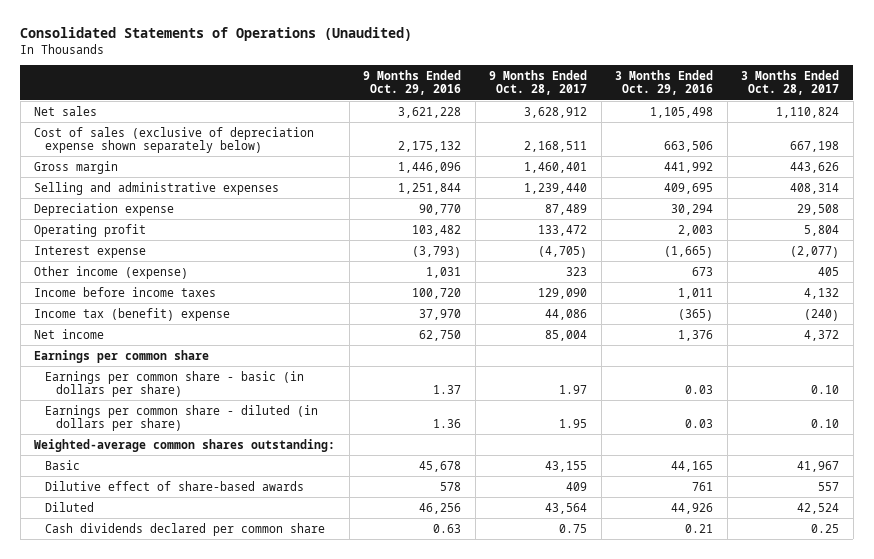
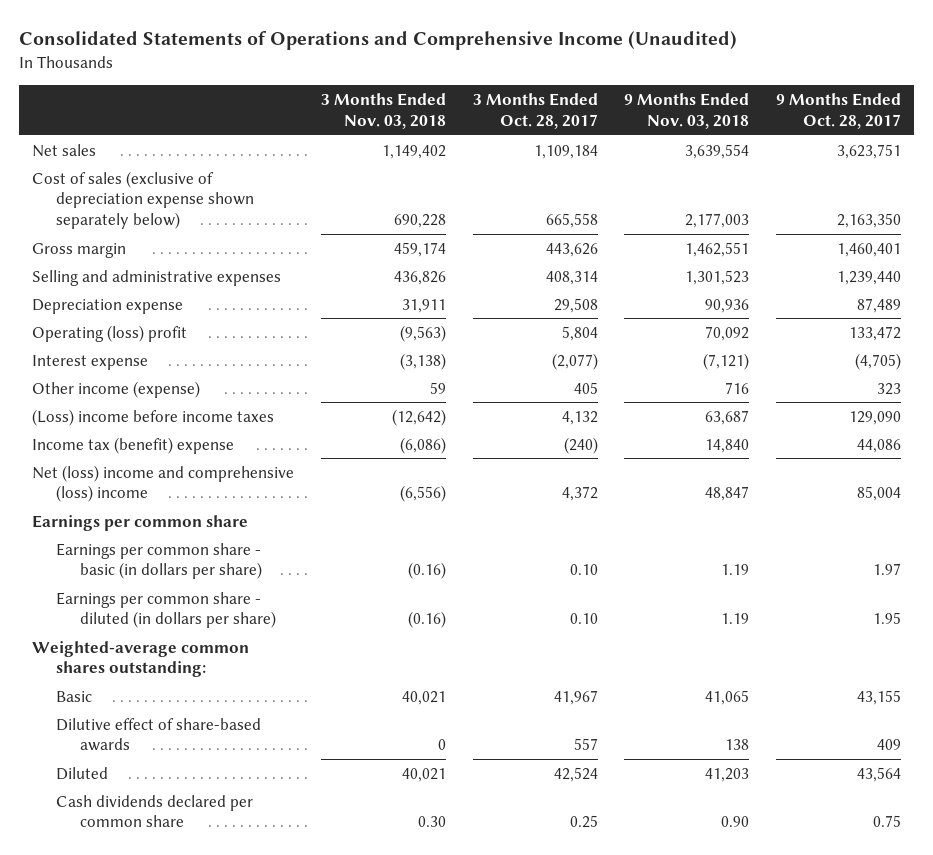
- Consolidated Statements of Operations (Unaudited)
+ Consolidated Statements of Operations and Comprehensive Income (Unaudited)
- | 9 Months Ended Oct. 29, 2016 | 9 Months Ended Oct. 28, 2017 | 3 Months Ended Oct. 29, 2016 | 3 Months Ended Oct. 28, 2017
+ | 3 Months Ended Nov. 03, 2018 | 3 Months Ended Oct. 28, 2017 | 9 Months Ended Nov. 03, 2018 | 9 Months Ended Oct. 28, 2017
- Net sales | 3,621,228 | 3,628,912 | 1,105,498 | 1,110,824
- Cost of sales (exclusive of depreciation expense shown separately below) | 2,175,132 | 2,168,511 | 663,506 | 667,198
+ Net sales | 1,149,402 | 1,109,184 | 3,639,554 | 3,623,751
+ Cost of sales (exclusive of depreciation expense shown separately below) | 690,228 | 665,558 | 2,177,003 | 2,163,350
- Operating profit | 103,482 | 133,472 | 2,003 | 5,804
+ Operating (loss) profit | (9,563) | 5,804 | 70,092 | 133,472
- Income before income taxes | 100,720 | 129,090 | 1,011 | 4,132
+ (Loss) income before income taxes | (12,642) | 4,132 | 63,687 | 129,090
- Net income | 62,750 | 85,004 | 1,376 | 4,372
+ Net (loss) income and comprehensive (loss) income | (6,556) | 4,372 | 48,847 | 85,004

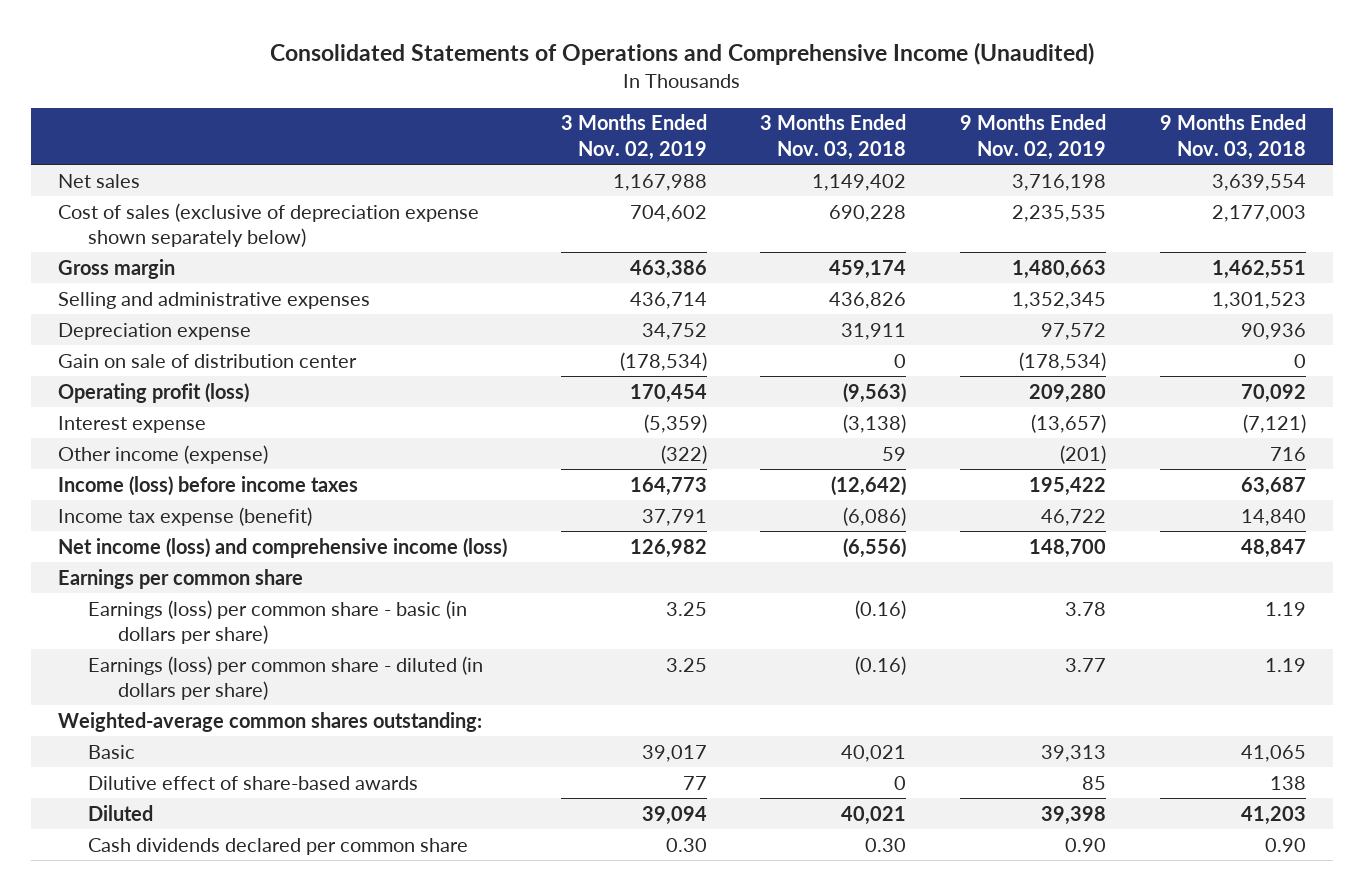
- | 3 Months Ended Nov. 03, 2018 | 3 Months Ended Oct. 28, 2017 | 9 Months Ended Nov. 03, 2018 | 9 Months Ended Oct. 28, 2017
+ | 3 Months Ended Nov. 02, 2019 | 3 Months Ended Nov. 03, 2018 | 9 Months Ended Nov. 02, 2019 | 9 Months Ended Nov. 03, 2018
- Operating (loss) profit | (9,563) | 5,804 | 70,092 | 133,472
+ Gain on sale of distribution center | (178,534) | 0 | (178,534) | 0
+ Operating profit (loss) | 170,454 | (9,563) | 209,280 | 70,092
- (Loss) income before income taxes | (12,642) | 4,132 | 63,687 | 129,090
- Income tax (benefit) expense | (6,086) | (240) | 14,840 | 44,086
- Net (loss) income and comprehensive (loss) income | (6,556) | 4,372 | 48,847 | 85,004
+ Income (loss) before income taxes | 164,773 | (12,642) | 195,422 | 63,687
+ Income tax expense (benefit) | 37,791 | (6,086) | 46,722 | 14,840
+ Net income (loss) and comprehensive income (loss) | 126,982 | (6,556) | 148,700 | 48,847
- Earnings per common share - basic (in dollars per share) | (0.16) | 0.10 | 1.19 | 1.97
- Earnings per common share - diluted (in dollars per share) | (0.16) | 0.10 | 1.19 | 1.95
+ Earnings (loss) per common share - basic (in dollars per share) | 3.25 | (0.16) | 3.78 | 1.19
+ Earnings (loss) per common share - diluted (in dollars per share) | 3.25 | (0.16) | 3.77 | 1.19

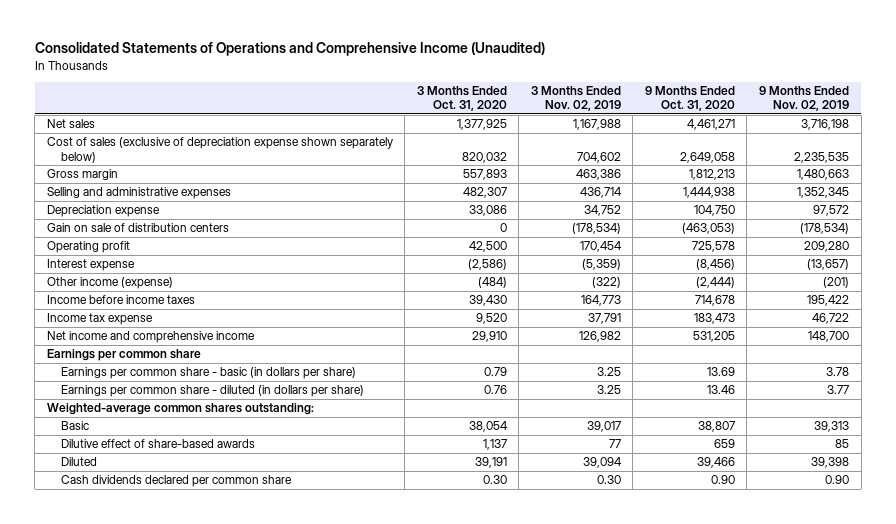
- | 3 Months Ended Nov. 02, 2019 | 3 Months Ended Nov. 03, 2018 | 9 Months Ended Nov. 02, 2019 | 9 Months Ended Nov. 03, 2018
+ | 3 Months Ended Oct. 31, 2020 | 3 Months Ended Nov. 02, 2019 | 9 Months Ended Oct. 31, 2020 | 9 Months Ended Nov. 02, 2019
- Gain on sale of distribution center | (178,534) | 0 | (178,534) | 0
- Operating profit (loss) | 170,454 | (9,563) | 209,280 | 70,092
+ Gain on sale of distribution centers | 0 | (178,534) | (463,053) | (178,534)
+ Operating profit | 42,500 | 170,454 | 725,578 | 209,280
- Income (loss) before income taxes | 164,773 | (12,642) | 195,422 | 63,687
- Income tax expense (benefit) | 37,791 | (6,086) | 46,722 | 14,840
- Net income (loss) and comprehensive income (loss) | 126,982 | (6,556) | 148,700 | 48,847
+ Income before income taxes | 39,430 | 164,773 | 714,678 | 195,422
+ Income tax expense | 9,520 | 37,791 | 183,473 | 46,722
+ Net income and comprehensive income | 29,910 | 126,982 | 531,205 | 148,700
- Earnings (loss) per common share - basic (in dollars per share) | 3.25 | (0.16) | 3.78 | 1.19
- Earnings (loss) per common share - diluted (in dollars per share) | 3.25 | (0.16) | 3.77 | 1.19
+ Earnings per common share - basic (in dollars per share) | 0.79 | 3.25 | 13.69 | 3.78
+ Earnings per common share - diluted (in dollars per share) | 0.76 | 3.25 | 13.46 | 3.77

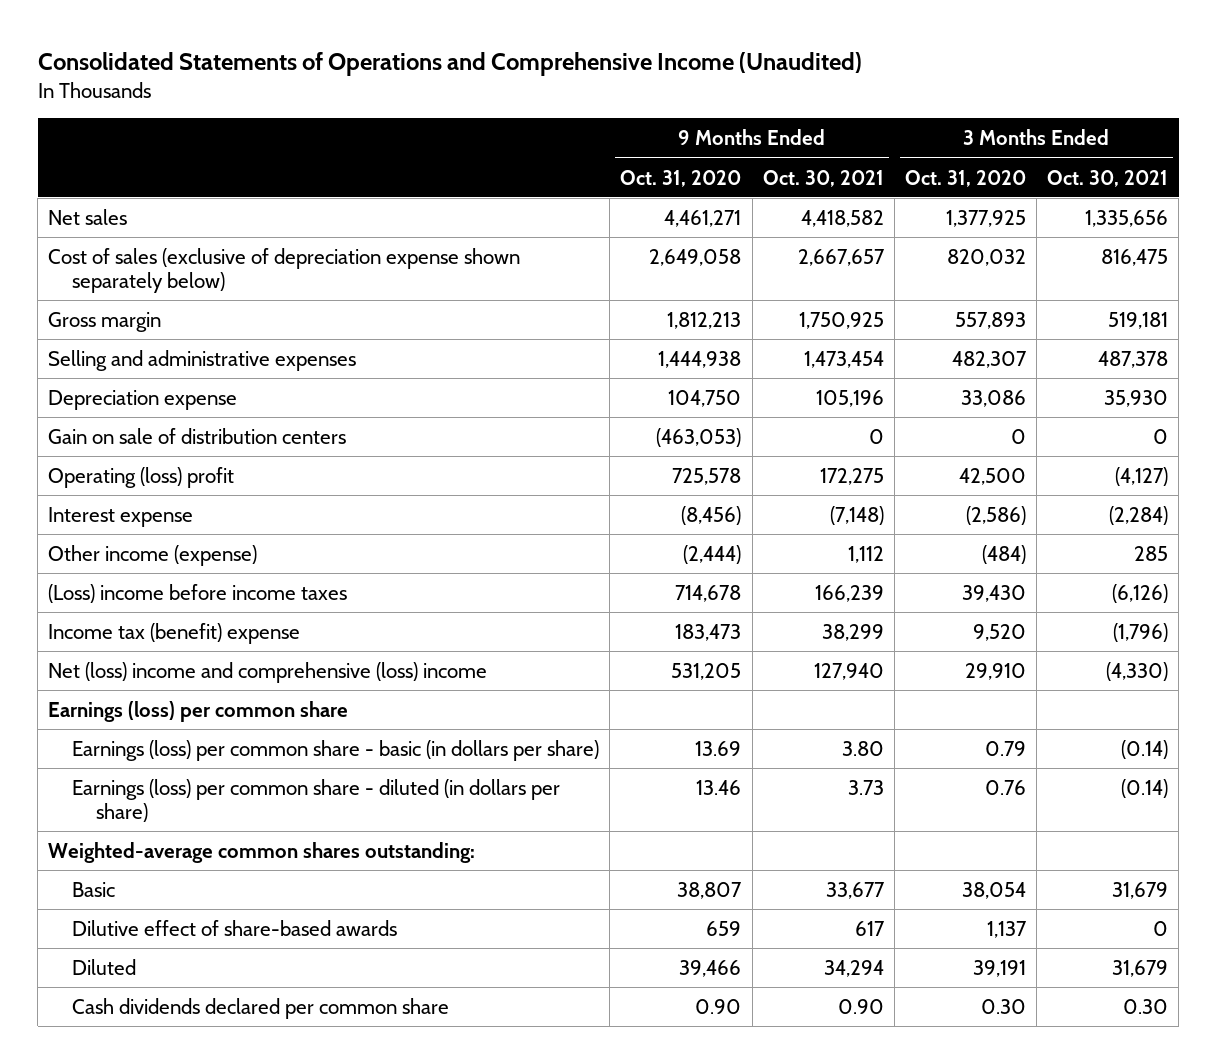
- | 3 Months Ended Oct. 31, 2020 | 3 Months Ended Nov. 02, 2019 | 9 Months Ended Oct. 31, 2020 | 9 Months Ended Nov. 02, 2019
+ | 9 Months Ended Oct. 31, 2020 | 9 Months Ended Oct. 30, 2021 | 3 Months Ended Oct. 31, 2020 | 3 Months Ended Oct. 30, 2021
- Operating profit | 42,500 | 170,454 | 725,578 | 209,280
+ Operating (loss) profit | 725,578 | 172,275 | 42,500 | (4,127)
- Income before income taxes | 39,430 | 164,773 | 714,678 | 195,422
- Income tax expense | 9,520 | 37,791 | 183,473 | 46,722
- Net income and comprehensive income | 29,910 | 126,982 | 531,205 | 148,700
- Earnings per common share
- Earnings per common share - basic (in dollars per share) | 0.79 | 3.25 | 13.69 | 3.78
- Earnings per common share - diluted (in dollars per share) | 0.76 | 3.25 | 13.46 | 3.77
+ (Loss) income before income taxes | 714,678 | 166,239 | 39,430 | (6,126)
+ Income tax (benefit) expense | 183,473 | 38,299 | 9,520 | (1,796)
+ Net (loss) income and comprehensive (loss) income | 531,205 | 127,940 | 29,910 | (4,330)
+ Earnings (loss) per common share
+ Earnings (loss) per common share - basic (in dollars per share) | 13.69 | 3.80 | 0.79 | (0.14)
+ Earnings (loss) per common share - diluted (in dollars per share) | 13.46 | 3.73 | 0.76 | (0.14)

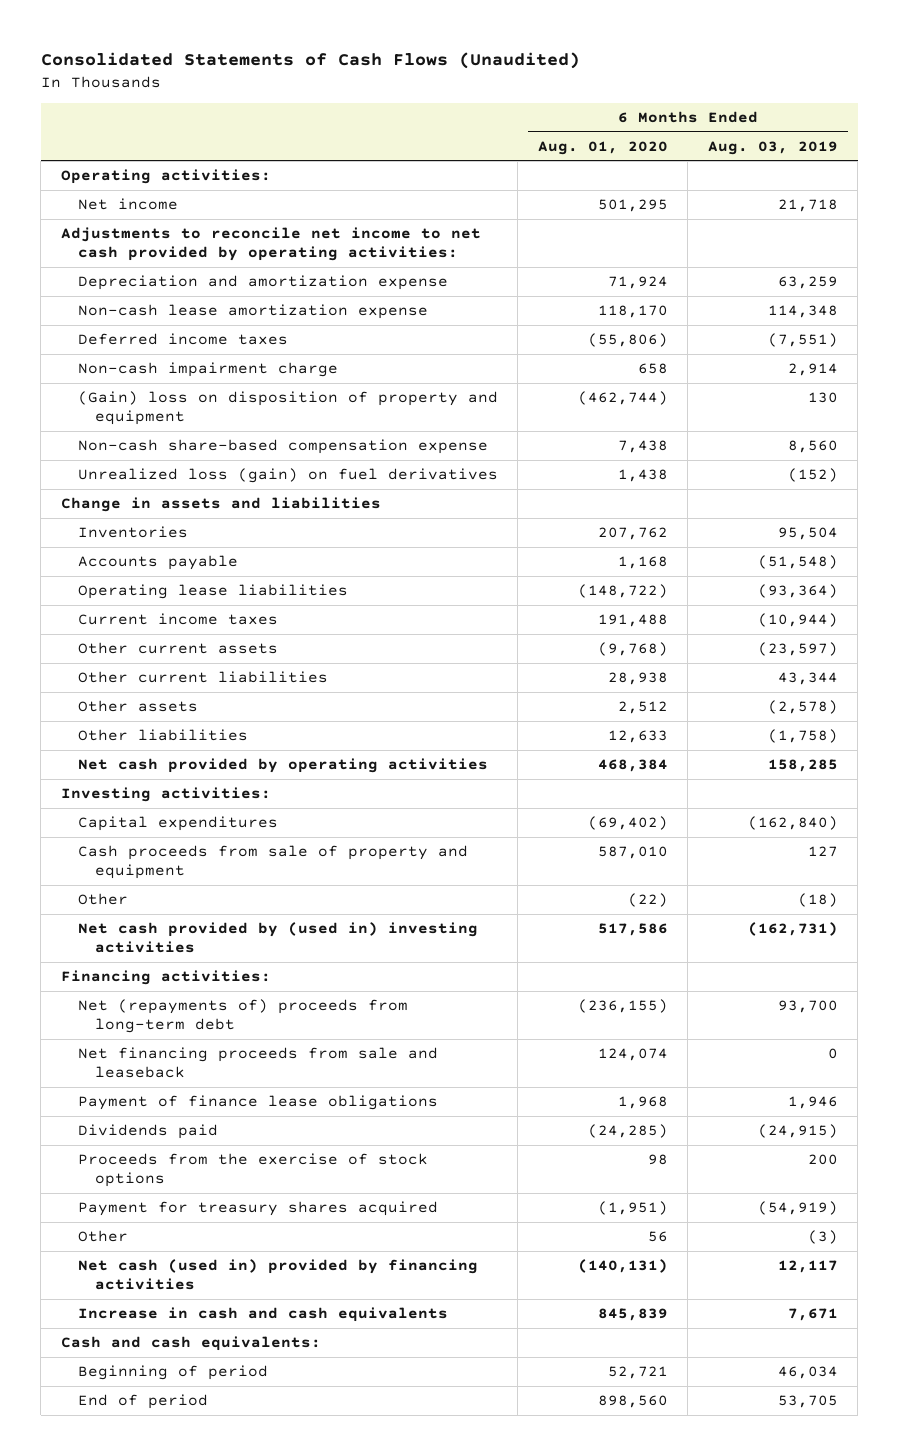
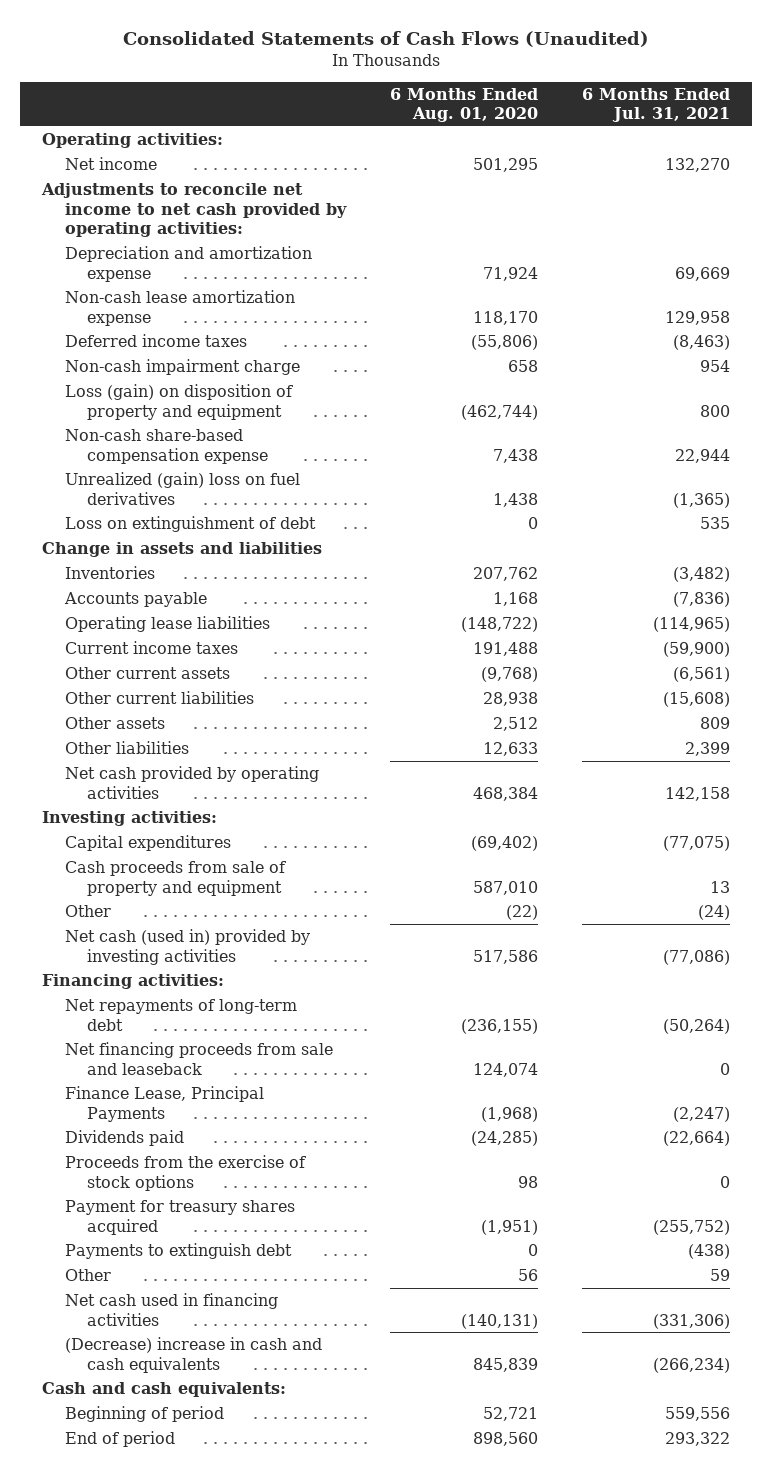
- | 6 Months Ended Aug. 01, 2020 | 6 Months Ended Aug. 03, 2019
+ | 6 Months Ended Aug. 01, 2020 | 6 Months Ended Jul. 31, 2021
- (Gain) loss on disposition of property and equipment | (462,744) | 130
+ Loss (gain) on disposition of property and equipment | (462,744) | 800
- Unrealized loss (gain) on fuel derivatives | 1,438 | (152)
+ Unrealized (gain) loss on fuel derivatives | 1,438 | (1,365)
+ Loss on extinguishment of debt | 0 | 535
- Net cash provided by (used in) investing activities | 517,586 | (162,731)
+ Net cash (used in) provided by investing activities | 517,586 | (77,086)
- Net (repayments of) proceeds from long-term debt | (236,155) | 93,700
+ Net repayments of long-term debt | (236,155) | (50,264)
- Payment of finance lease obligations | 1,968 | 1,946
+ Finance Lease, Principal Payments | (1,968) | (2,247)
+ Payments to extinguish debt | 0 | (438)
- Net cash (used in) provided by financing activities | (140,131) | 12,117
- Increase in cash and cash equivalents | 845,839 | 7,671
+ Net cash used in financing activities | (140,131) | (331,306)
+ (Decrease) increase in cash and cash equivalents | 845,839 | (266,234)

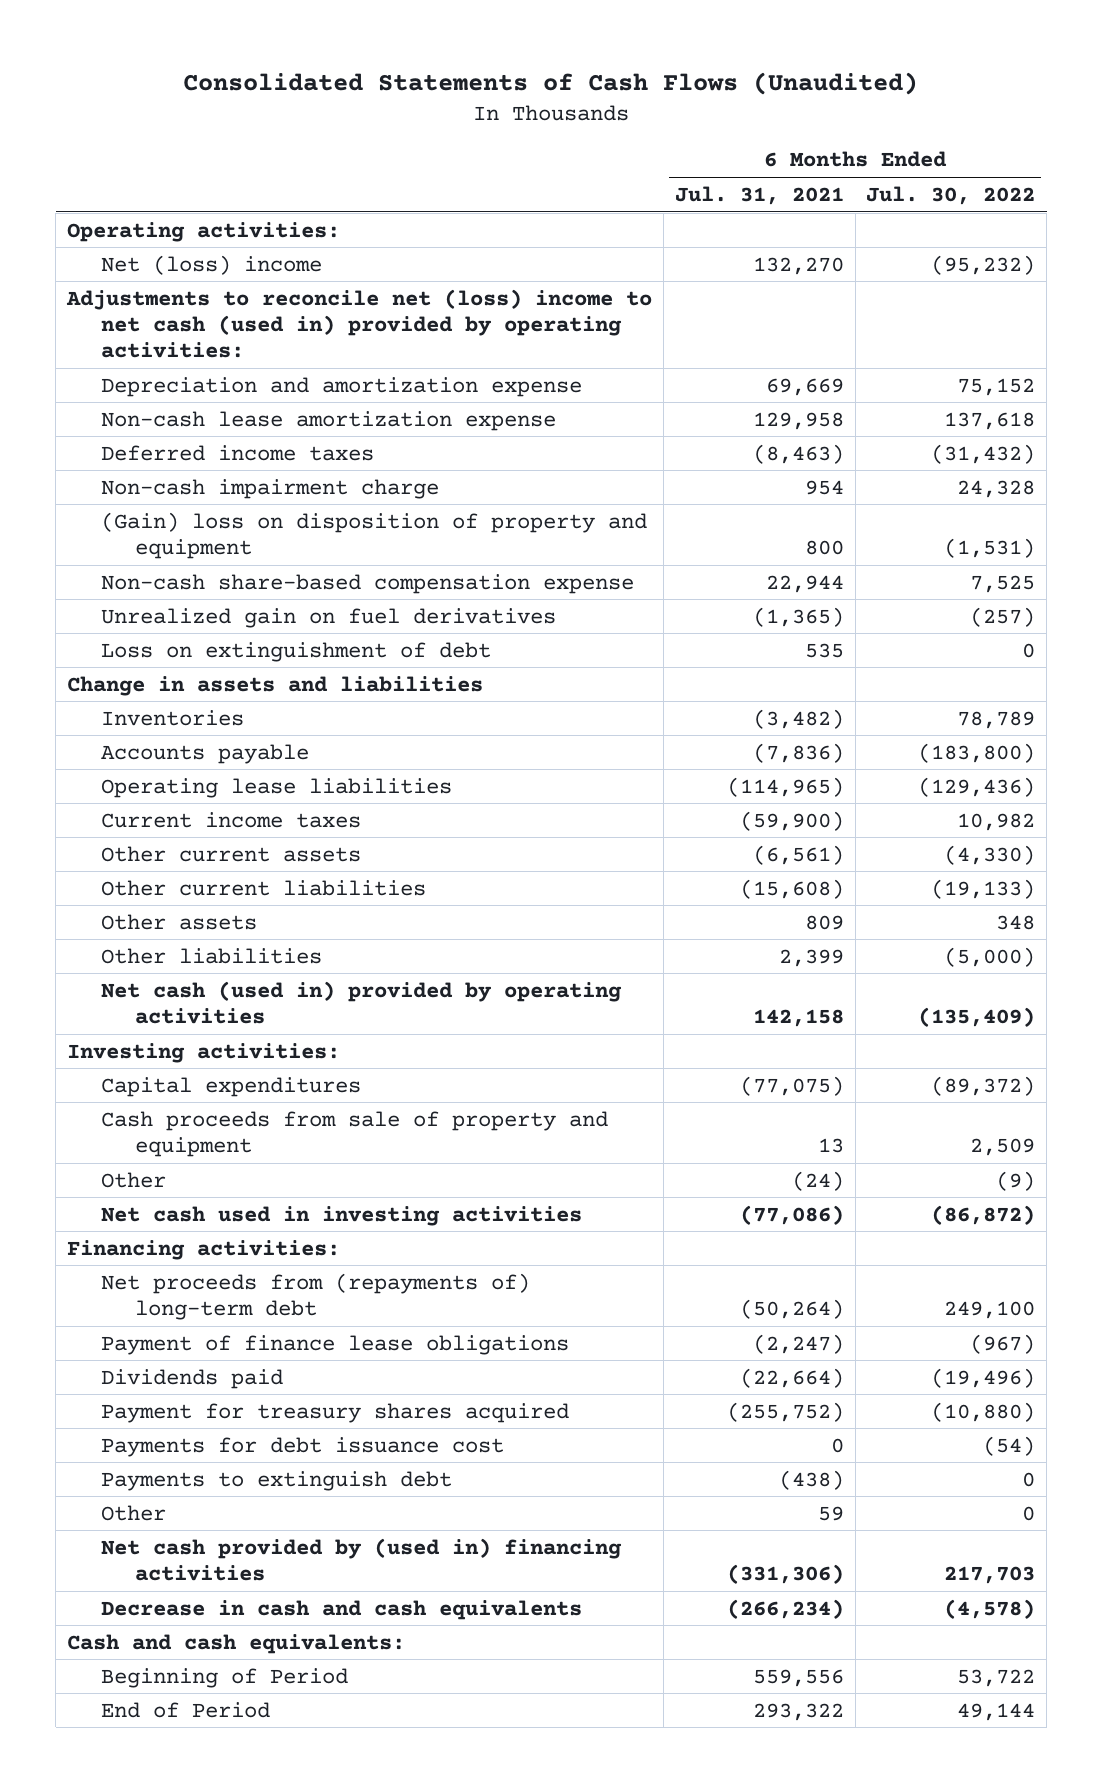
- | 6 Months Ended Aug. 01, 2020 | 6 Months Ended Jul. 31, 2021
+ | 6 Months Ended Jul. 31, 2021 | 6 Months Ended Jul. 30, 2022
- Net income | 501,295 | 132,270
- Adjustments to reconcile net income to net cash provided by operating activities:
+ Net (loss) income | 132,270 | (95,232)
+ Adjustments to reconcile net (loss) income to net cash (used in) provided by operating activities:
- Loss (gain) on disposition of property and equipment | (462,744) | 800
+ (Gain) loss on disposition of property and equipment | 800 | (1,531)
- Unrealized (gain) loss on fuel derivatives | 1,438 | (1,365)
+ Unrealized gain on fuel derivatives | (1,365) | (257)
- Net cash provided by operating activities | 468,384 | 142,158
+ Net cash (used in) provided by operating activities | 142,158 | (135,409)
- Net cash (used in) provided by investing activities | 517,586 | (77,086)
+ Net cash used in investing activities | (77,086) | (86,872)
- Net repayments of long-term debt | (236,155) | (50,264)
- Net financing proceeds from sale and leaseback | 124,074 | 0
- Finance Lease, Principal Payments | (1,968) | (2,247)
+ Net proceeds from (repayments of) long-term debt | (50,264) | 249,100
+ Payment of finance lease obligations | (2,247) | (967)
- Proceeds from the exercise of stock options | 98 | 0
+ Payments for debt issuance cost | 0 | (54)
- Net cash used in financing activities | (140,131) | (331,306)
- (Decrease) increase in cash and cash equivalents | 845,839 | (266,234)
+ Net cash provided by (used in) financing activities | (331,306) | 217,703
+ Decrease in cash and cash equivalents | (266,234) | (4,578)
- Beginning of period | 52,721 | 559,556
- End of period | 898,560 | 293,322
+ Beginning of Period | 559,556 | 53,722
+ End of Period | 293,322 | 49,144

